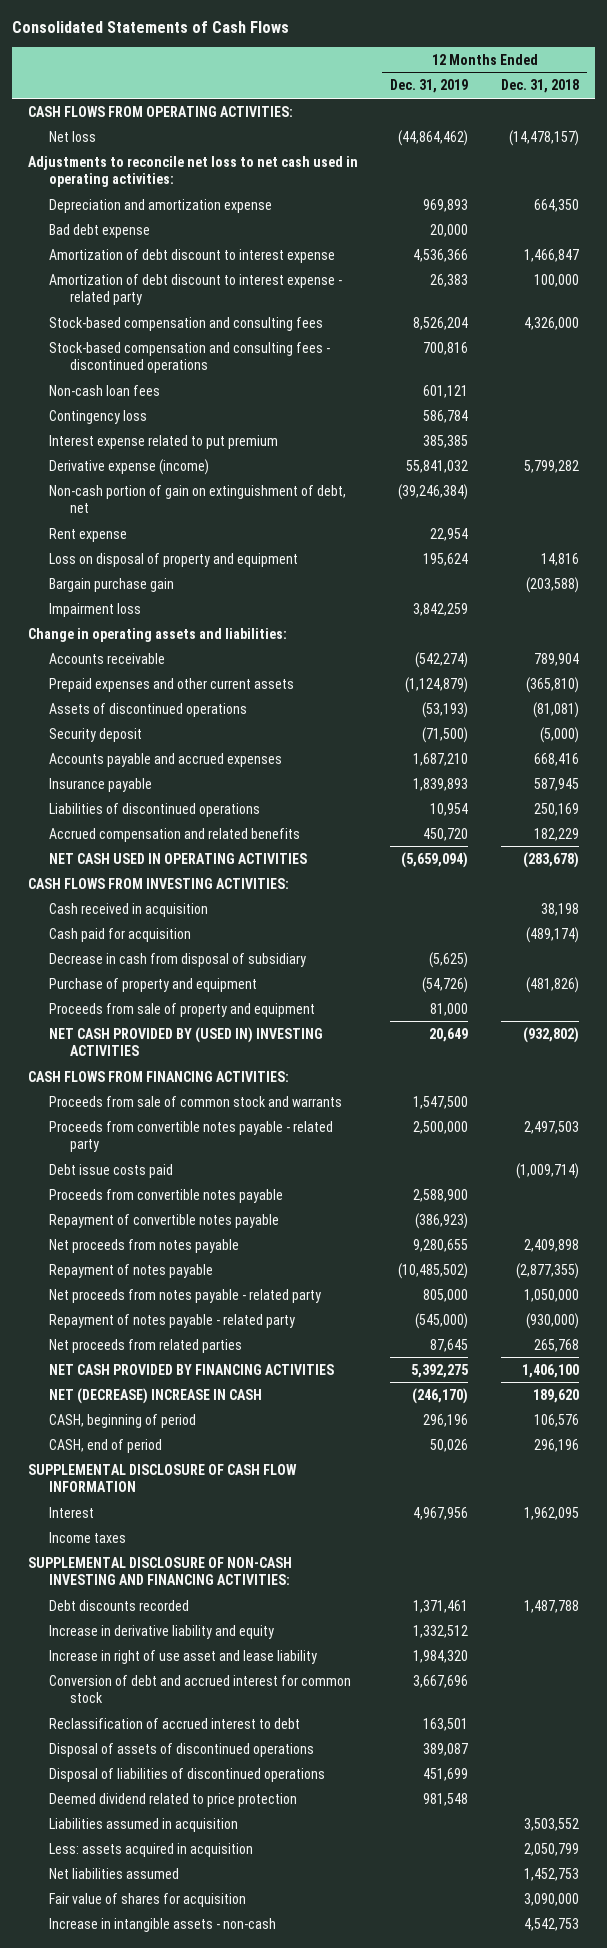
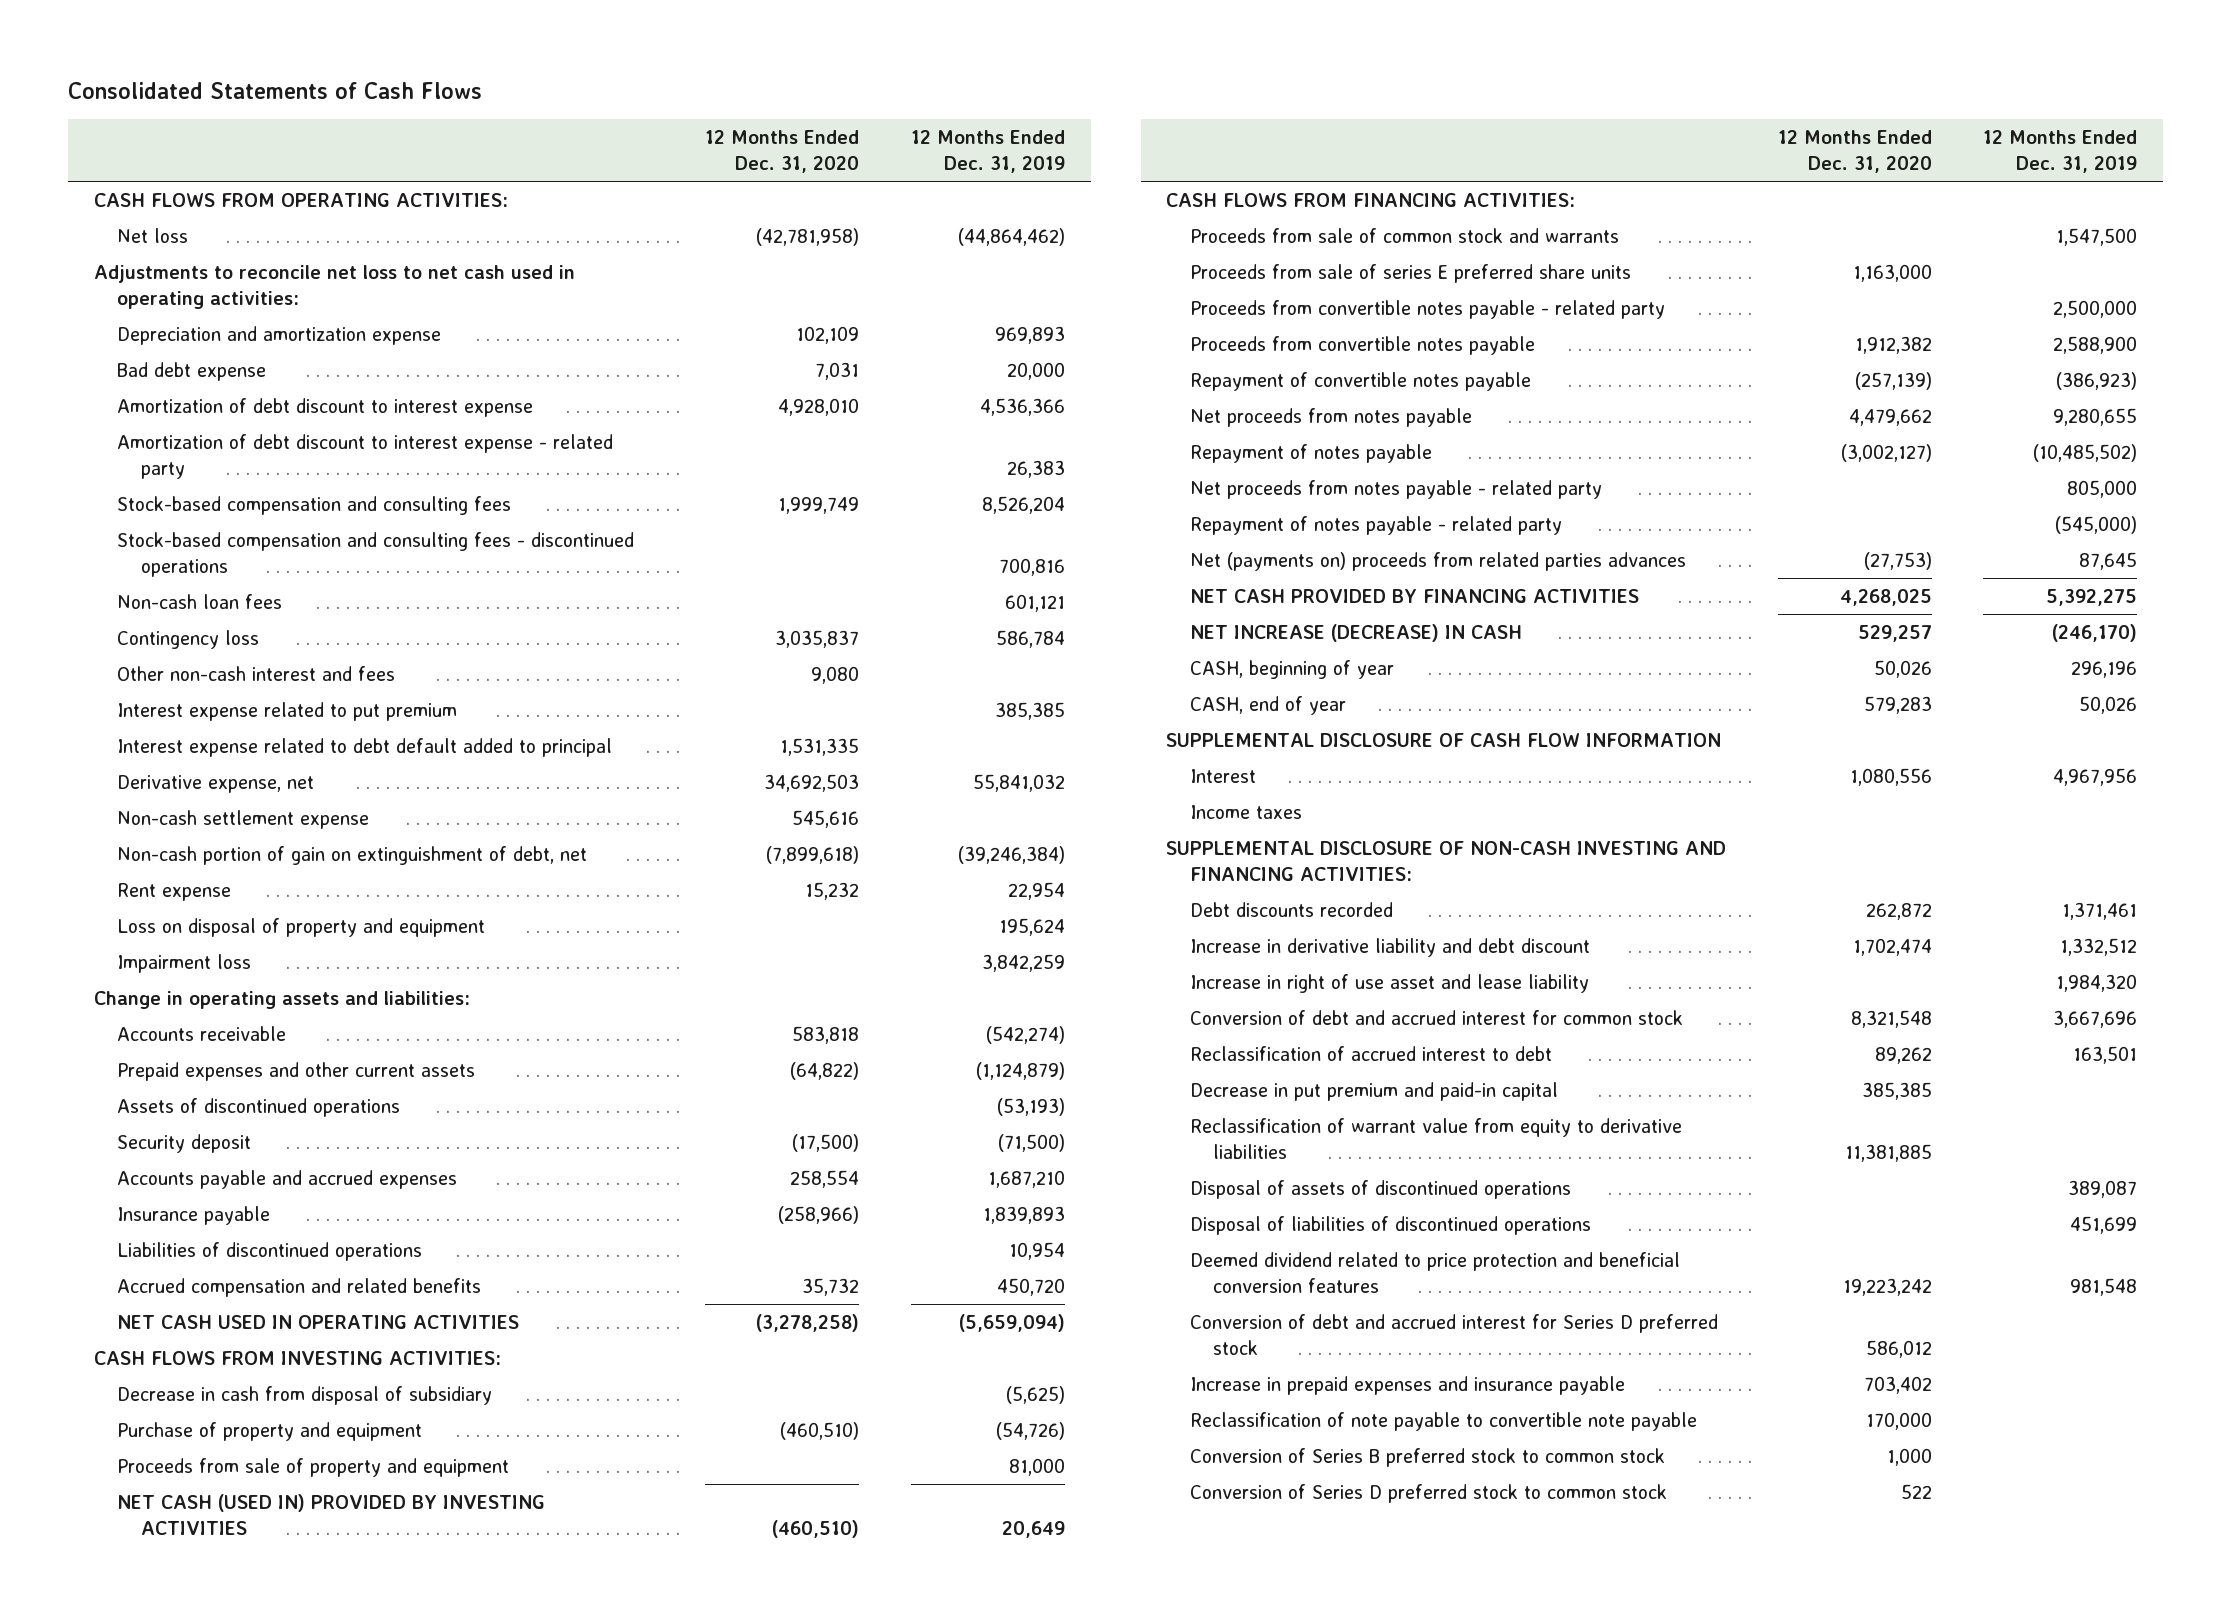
- | 12 Months Ended Dec. 31, 2019 | 12 Months Ended Dec. 31, 2018
+ | 12 Months Ended Dec. 31, 2020 | 12 Months Ended Dec. 31, 2019
+ Other non-cash interest and fees | 9,080 |
- Derivative expense (income) | 55,841,032 | 5,799,282
+ Interest expense related to debt default added to principal | 1,531,335 |
+ Derivative expense, net | 34,692,503 | 55,841,032
+ Non-cash settlement expense | 545,616 |
- Bargain purchase gain | | (203,588)
- Cash received in acquisition | | 38,198
- Cash paid for acquisition | | (489,174)
- NET CASH PROVIDED BY (USED IN) INVESTING ACTIVITIES | 20,649 | (932,802)
+ NET CASH (USED IN) PROVIDED BY INVESTING ACTIVITIES | (460,510) | 20,649
+ Proceeds from sale of series E preferred share units | 1,163,000 |
- Debt issue costs paid | | (1,009,714)
- Net proceeds from related parties | 87,645 | 265,768
+ Net (payments on) proceeds from related parties advances | (27,753) | 87,645
- NET (DECREASE) INCREASE IN CASH | (246,170) | 189,620
- CASH, beginning of period | 296,196 | 106,576
- CASH, end of period | 50,026 | 296,196
+ NET INCREASE (DECREASE) IN CASH | 529,257 | (246,170)
+ CASH, beginning of year | 50,026 | 296,196
+ CASH, end of year | 579,283 | 50,026
- Increase in derivative liability and equity | 1,332,512 |
+ Increase in derivative liability and debt discount | 1,702,474 | 1,332,512
+ Decrease in put premium and paid-in capital | 385,385 |
+ Reclassification of warrant value from equity to derivative liabilities | 11,381,885 |
- Deemed dividend related to price protection | 981,548 |
- Liabilities assumed in acquisition | | 3,503,552
- Less: assets acquired in acquisition | | 2,050,799
- Net liabilities assumed | | 1,452,753
- Fair value of shares for acquisition | | 3,090,000
- Increase in intangible assets - non-cash | | 4,542,753
+ Deemed dividend related to price protection and beneficial conversion features | 19,223,242 | 981,548
+ Conversion of debt and accrued interest for Series D preferred stock | 586,012 |
+ Increase in prepaid expenses and insurance payable | 703,402 |
+ Reclassification of note payable to convertible note payable | 170,000 |
+ Conversion of Series B preferred stock to common stock | 1,000 |
+ Conversion of Series D preferred stock to common stock | 522 |

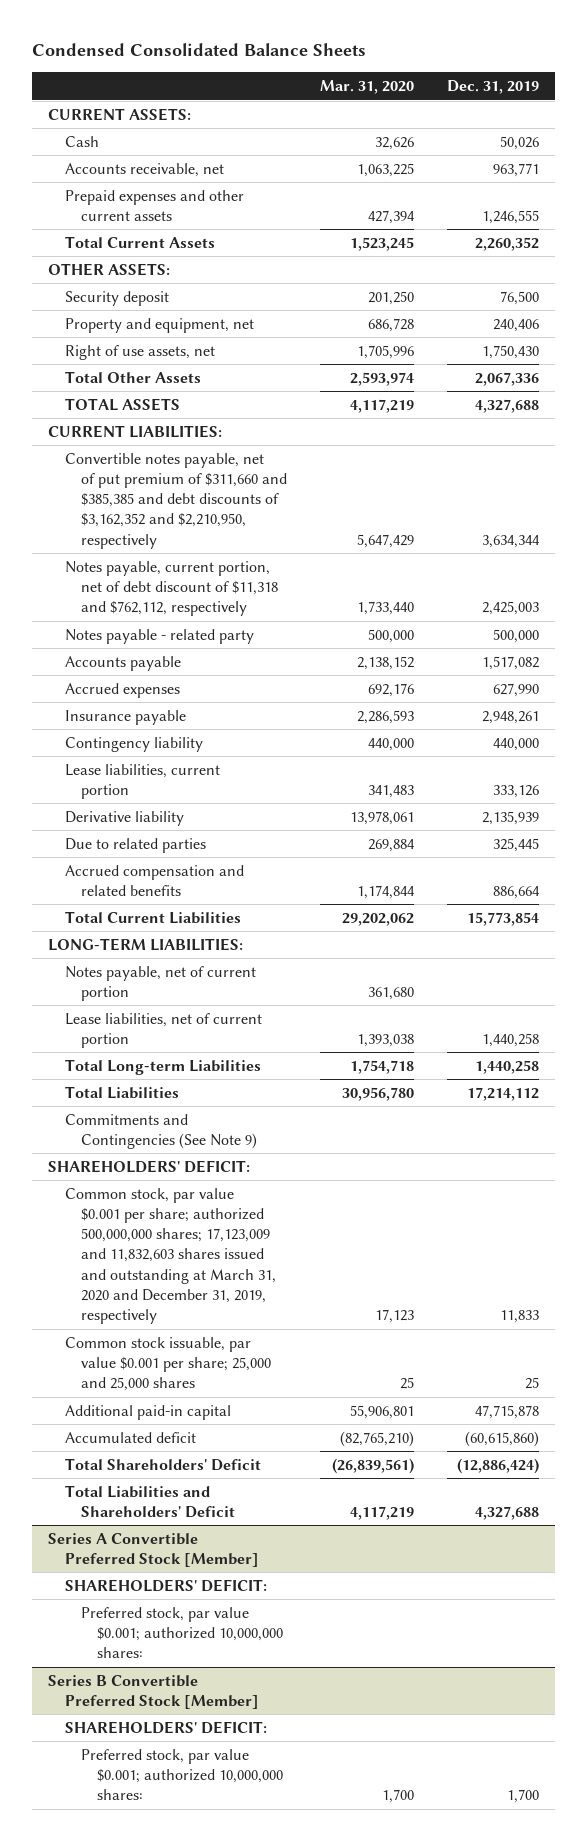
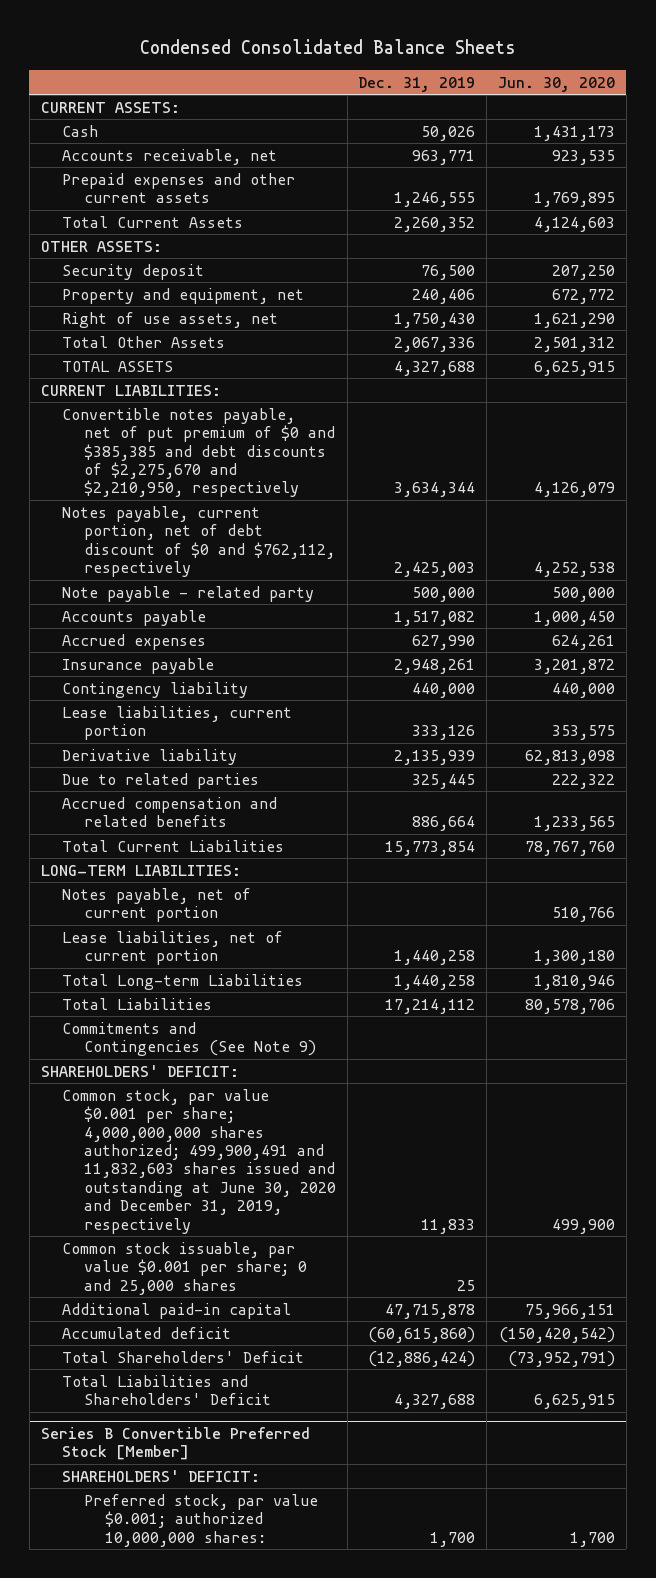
- | Mar. 31, 2020 | Dec. 31, 2019
+ | Dec. 31, 2019 | Jun. 30, 2020
- Convertible notes payable, net of put premium of $311,660 and $385,385 and debt discounts of $3,162,352 and $2,210,950, respectively | 5,647,429 | 3,634,344
- Notes payable, current portion, net of debt discount of $11,318 and $762,112, respectively | 1,733,440 | 2,425,003
- Notes payable - related party | 500,000 | 500,000
+ Convertible notes payable, net of put premium of $0 and $385,385 and debt discounts of $2,275,670 and $2,210,950, respectively | 3,634,344 | 4,126,079
+ Notes payable, current portion, net of debt discount of $0 and $762,112, respectively | 2,425,003 | 4,252,538
+ Note payable - related party | 500,000 | 500,000
- Common stock, par value $0.001 per share; authorized 500,000,000 shares; 17,123,009 and 11,832,603 shares issued and outstanding at March 31, 2020 and December 31, 2019, respectively | 17,123 | 11,833
- Common stock issuable, par value $0.001 per share; 25,000 and 25,000 shares | 25 | 25
+ Common stock, par value $0.001 per share; 4,000,000,000 shares authorized; 499,900,491 and 11,832,603 shares issued and outstanding at June 30, 2020 and December 31, 2019, respectively | 11,833 | 499,900
+ Common stock issuable, par value $0.001 per share; 0 and 25,000 shares | 25 |
- Series A Convertible Preferred Stock [Member]
- SHAREHOLDERS' DEFICIT:
- Preferred stock, par value $0.001; authorized 10,000,000 shares:

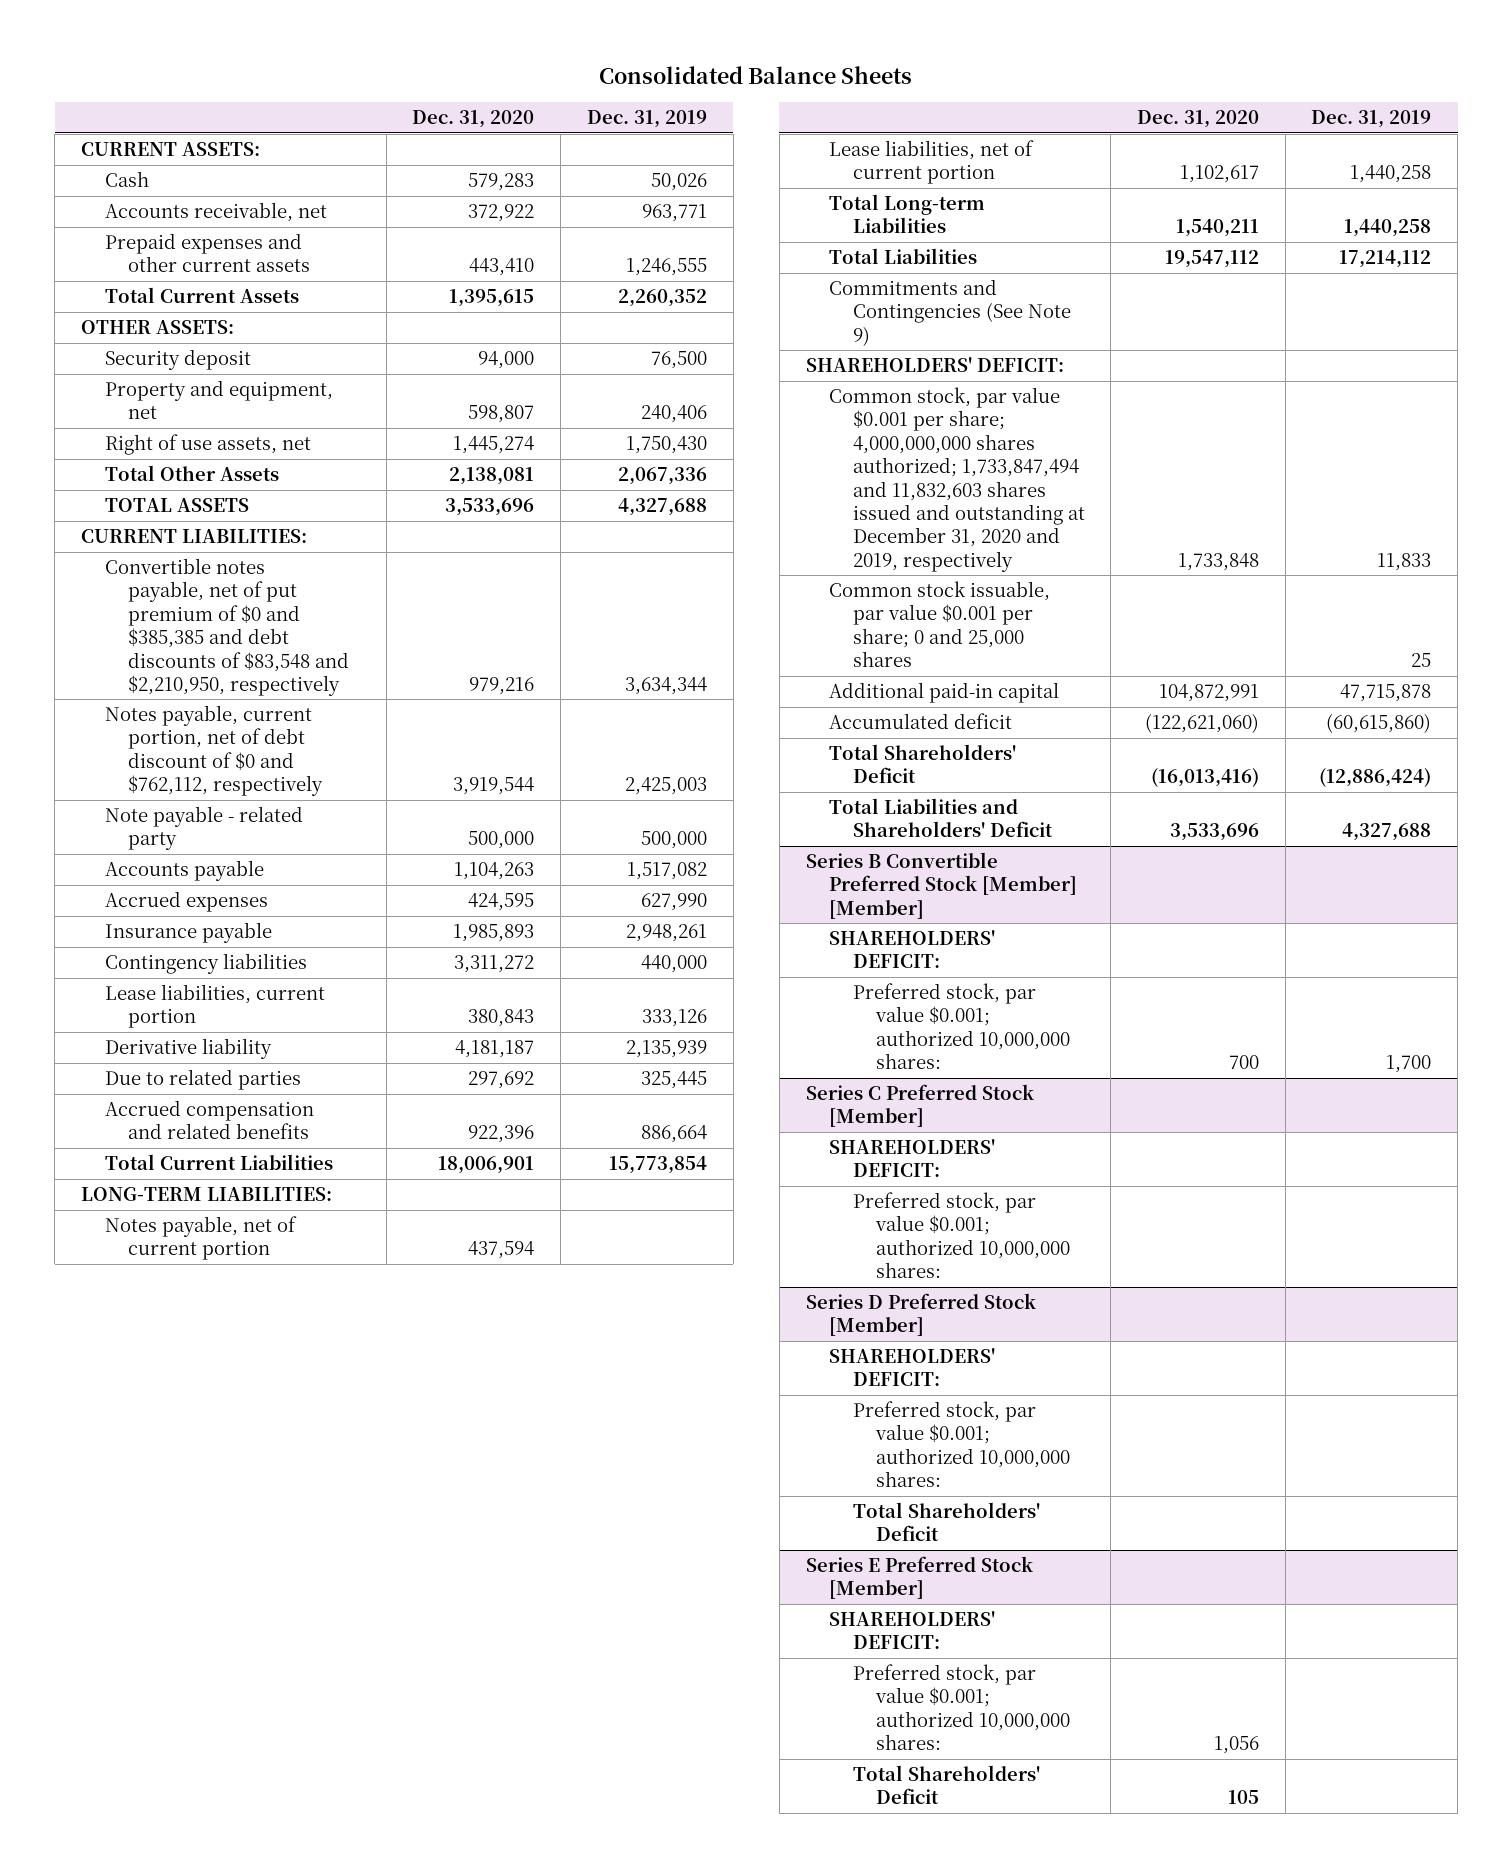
- Condensed Consolidated Balance Sheets
+ Consolidated Balance Sheets
- | Dec. 31, 2019 | Jun. 30, 2020
+ | Dec. 31, 2020 | Dec. 31, 2019
- Convertible notes payable, net of put premium of $0 and $385,385 and debt discounts of $2,275,670 and $2,210,950, respectively | 3,634,344 | 4,126,079
+ Convertible notes payable, net of put premium of $0 and $385,385 and debt discounts of $83,548 and $2,210,950, respectively | 979,216 | 3,634,344
- Contingency liability | 440,000 | 440,000
+ Contingency liabilities | 3,311,272 | 440,000
- Common stock, par value $0.001 per share; 4,000,000,000 shares authorized; 499,900,491 and 11,832,603 shares issued and outstanding at June 30, 2020 and December 31, 2019, respectively | 11,833 | 499,900
+ Common stock, par value $0.001 per share; 4,000,000,000 shares authorized; 1,733,847,494 and 11,832,603 shares issued and outstanding at December 31, 2020 and 2019, respectively | 1,733,848 | 11,833
- Series B Convertible Preferred Stock [Member]
+ Series B Convertible Preferred Stock [Member] [Member]
+ Series C Preferred Stock [Member]
+ SHAREHOLDERS' DEFICIT:
+ Preferred stock, par value $0.001; authorized 10,000,000 shares:
+ Series D Preferred Stock [Member]
+ SHAREHOLDERS' DEFICIT:
+ Preferred stock, par value $0.001; authorized 10,000,000 shares:
+ Total Shareholders' Deficit
+ Series E Preferred Stock [Member]
+ SHAREHOLDERS' DEFICIT:
+ Preferred stock, par value $0.001; authorized 10,000,000 shares: | 1,056 |
+ Total Shareholders' Deficit | 105 |

